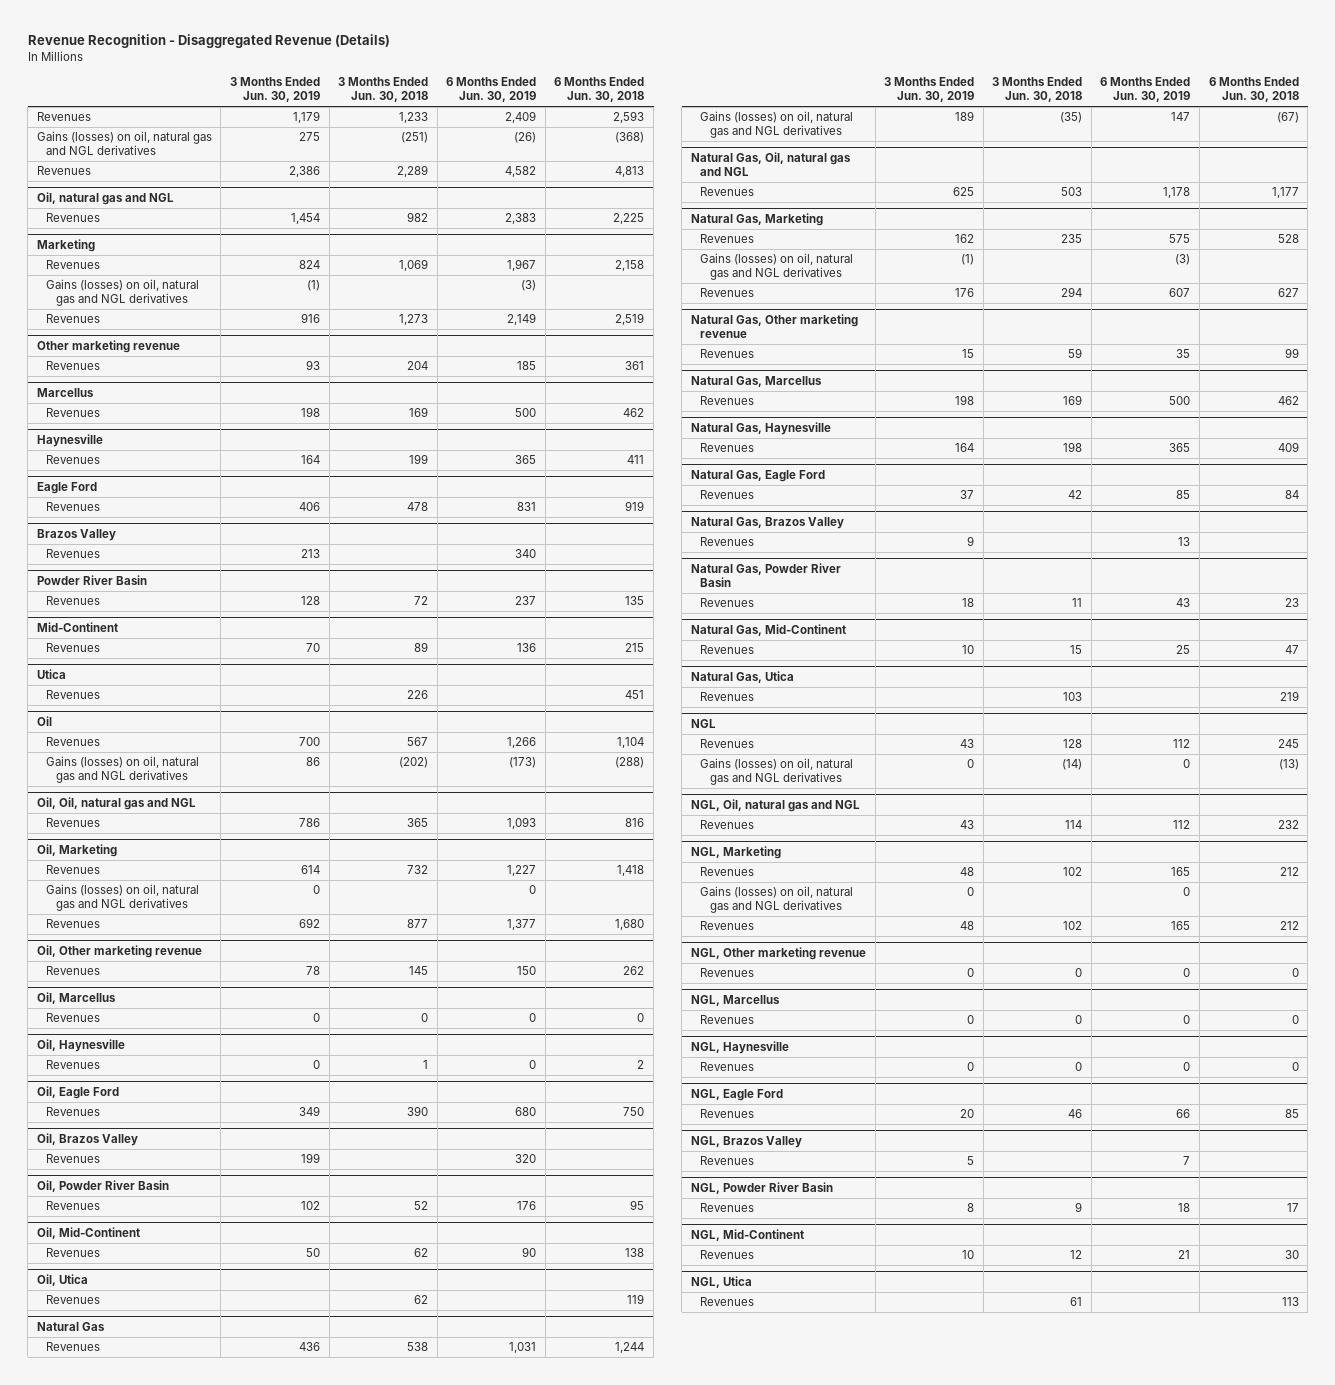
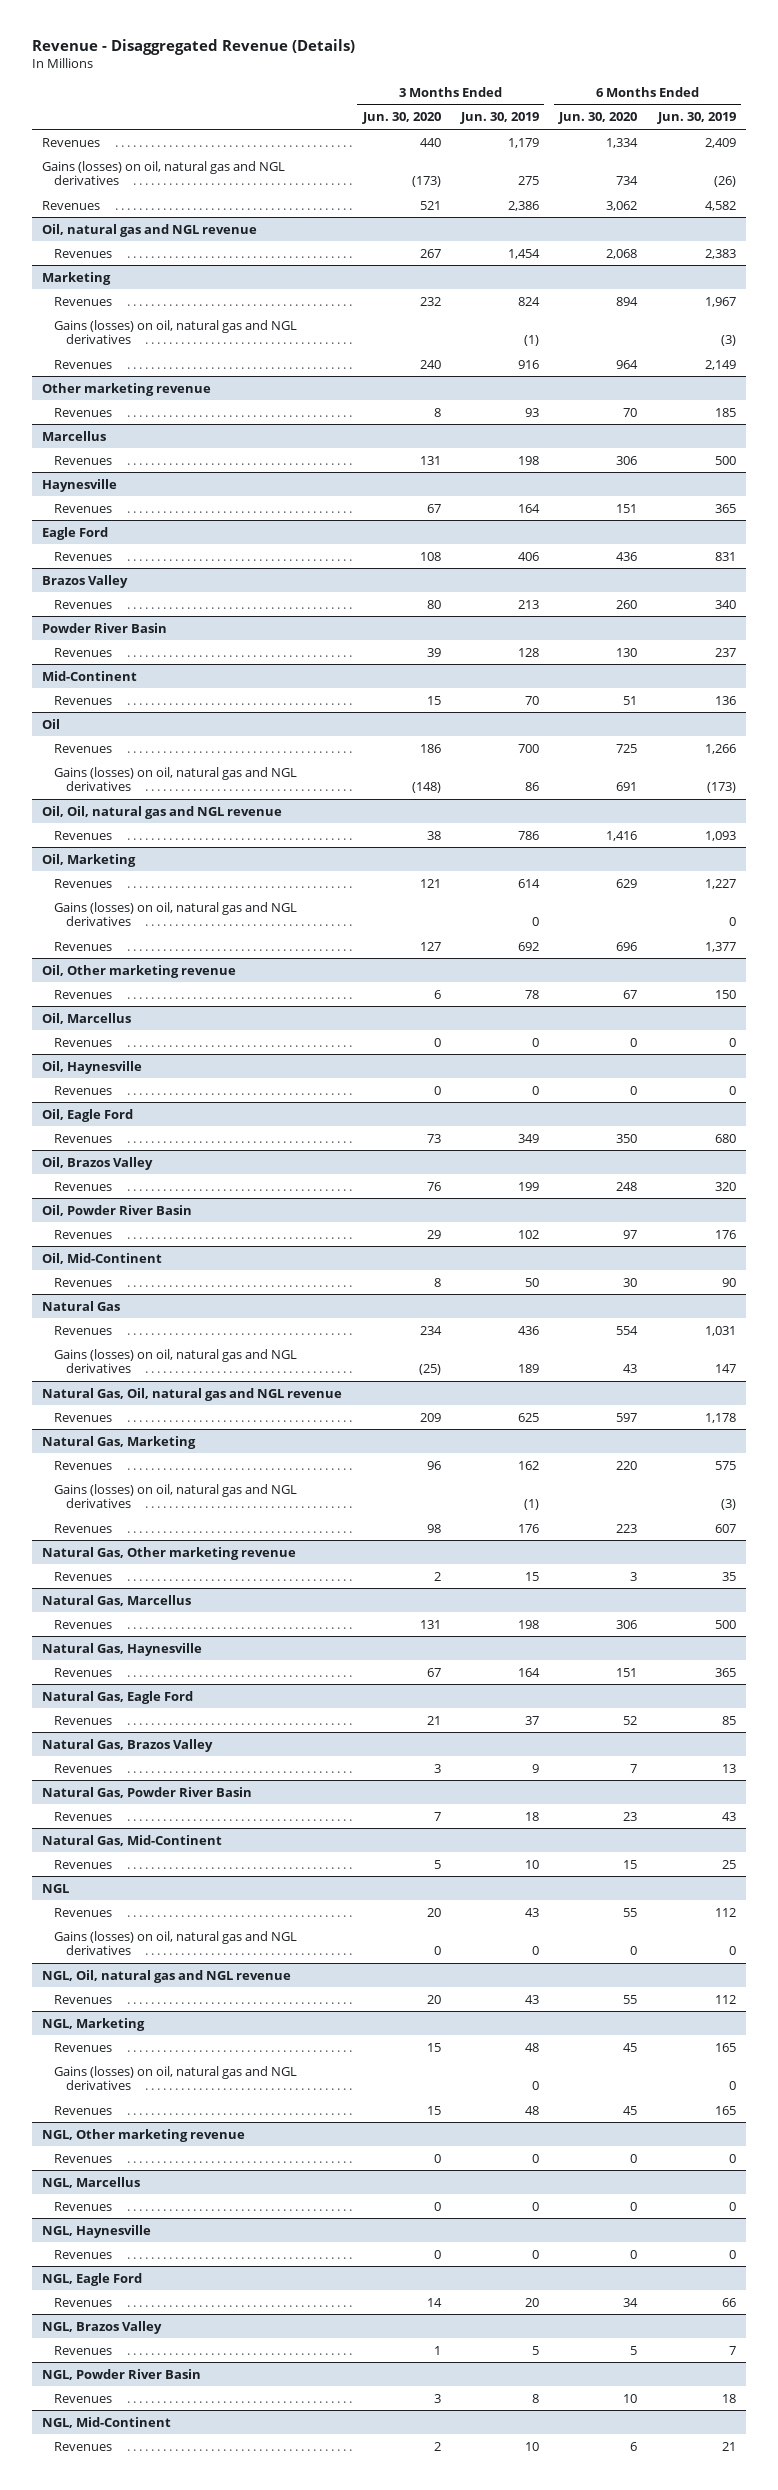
- Revenue Recognition - Disaggregated Revenue (Details)
+ Revenue - Disaggregated Revenue (Details)
- | 3 Months Ended Jun. 30, 2019 | 3 Months Ended Jun. 30, 2018 | 6 Months Ended Jun. 30, 2019 | 6 Months Ended Jun. 30, 2018
+ | 3 Months Ended Jun. 30, 2020 | 3 Months Ended Jun. 30, 2019 | 6 Months Ended Jun. 30, 2020 | 6 Months Ended Jun. 30, 2019
- Oil, natural gas and NGL
+ Oil, natural gas and NGL revenue
- Utica
- Revenues | | 226 | | 451
- Oil, Oil, natural gas and NGL
+ Oil, Oil, natural gas and NGL revenue
- Oil, Utica
- Revenues | | 62 | | 119
- Natural Gas, Oil, natural gas and NGL
+ Natural Gas, Oil, natural gas and NGL revenue
- Natural Gas, Utica
- Revenues | | 103 | | 219
- NGL, Oil, natural gas and NGL
+ NGL, Oil, natural gas and NGL revenue
- NGL, Utica
- Revenues | | 61 | | 113

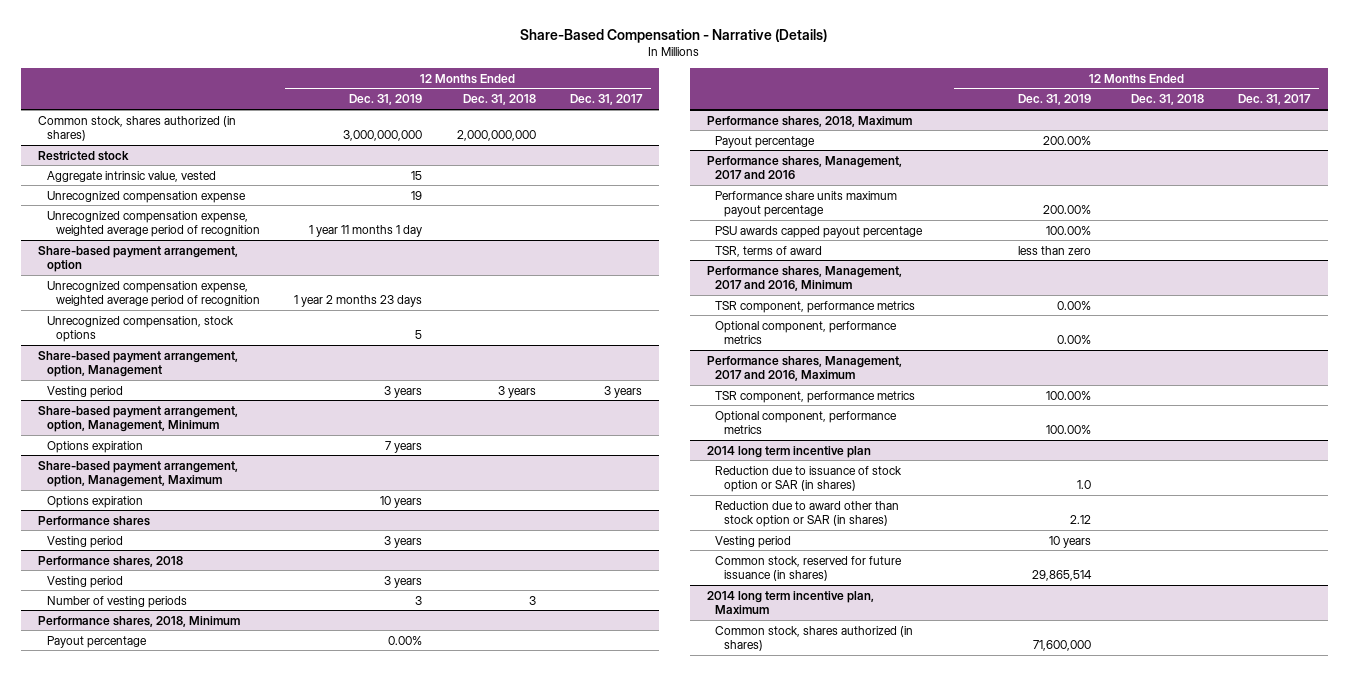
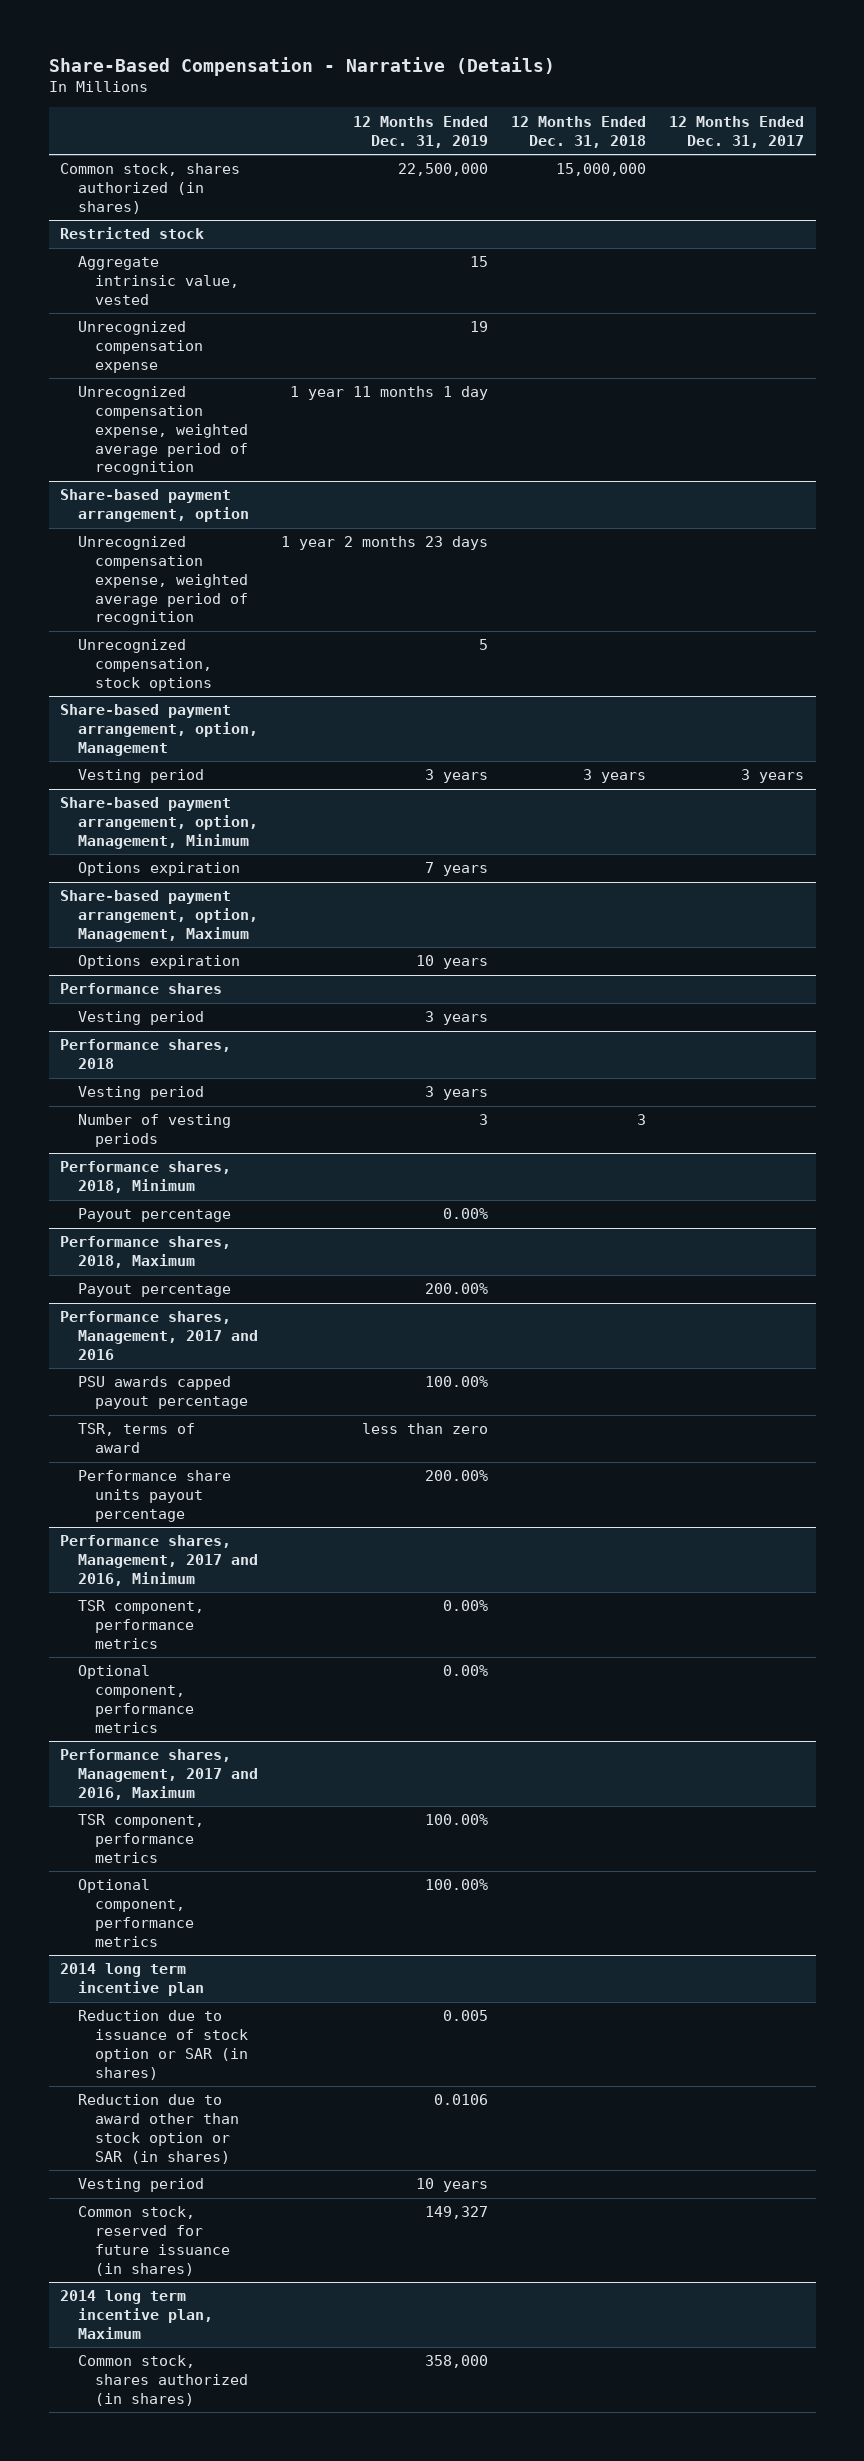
- Common stock, shares authorized (in shares) | 3,000,000,000 | 2,000,000,000 |
+ Common stock, shares authorized (in shares) | 22,500,000 | 15,000,000 |
@ Performance shares, Management, 2017 and 2016
- Performance share units maximum payout percentage | 200.00% | |
+ Performance share units payout percentage | 200.00% | |
@ 2014 long term incentive plan
- Reduction due to issuance of stock option or SAR (in shares) | 1.0 | |
- Reduction due to award other than stock option or SAR (in shares) | 2.12 | |
+ Reduction due to issuance of stock option or SAR (in shares) | 0.005 | |
+ Reduction due to award other than stock option or SAR (in shares) | 0.0106 | |
- Common stock, reserved for future issuance (in shares) | 29,865,514 | |
+ Common stock, reserved for future issuance (in shares) | 149,327 | |
@ 2014 long term incentive plan, Maximum
- Common stock, shares authorized (in shares) | 71,600,000 | |
+ Common stock, shares authorized (in shares) | 358,000 | |

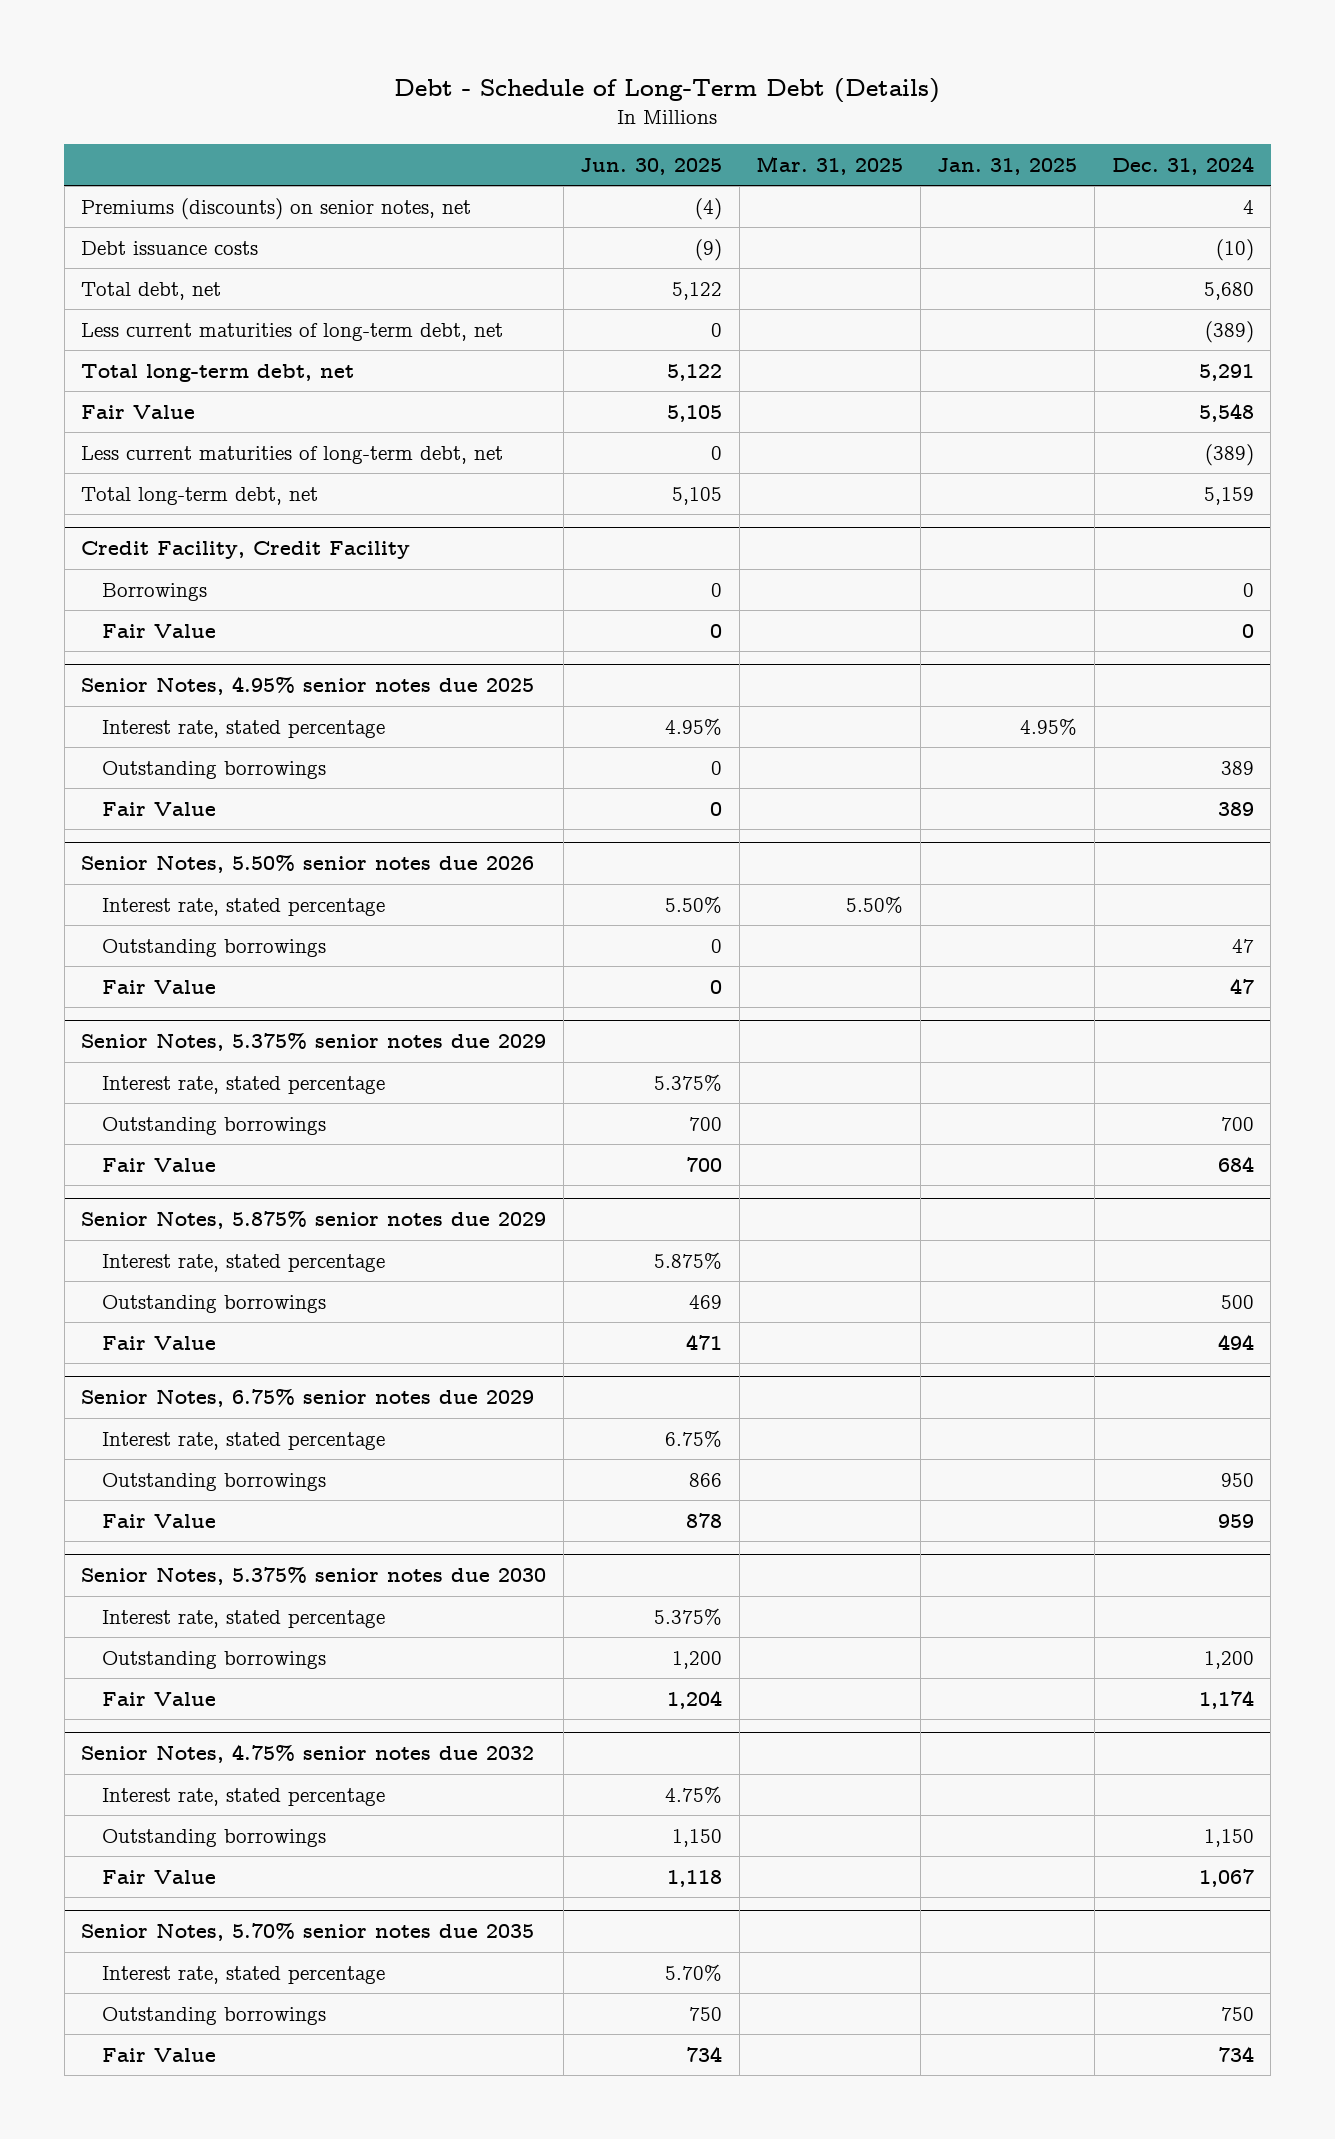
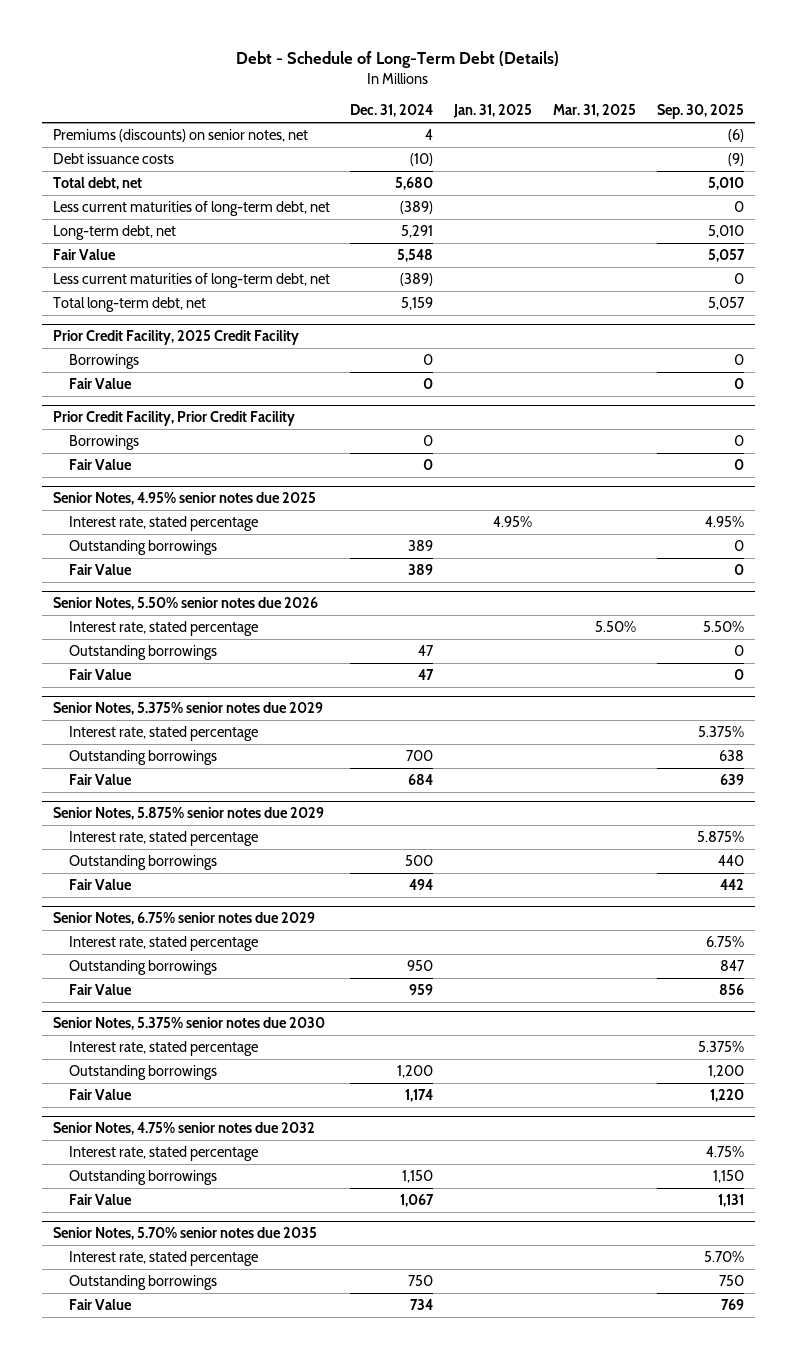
- | Jun. 30, 2025 | Mar. 31, 2025 | Jan. 31, 2025 | Dec. 31, 2024
+ | Dec. 31, 2024 | Jan. 31, 2025 | Mar. 31, 2025 | Sep. 30, 2025
- Total long-term debt, net | 5,122 | | | 5,291
+ Long-term debt, net | 5,291 | | | 5,010
- Credit Facility, Credit Facility
+ Prior Credit Facility, 2025 Credit Facility
+ Prior Credit Facility, Prior Credit Facility
+ Borrowings | 0 | | | 0
+ Fair Value | 0 | | | 0

